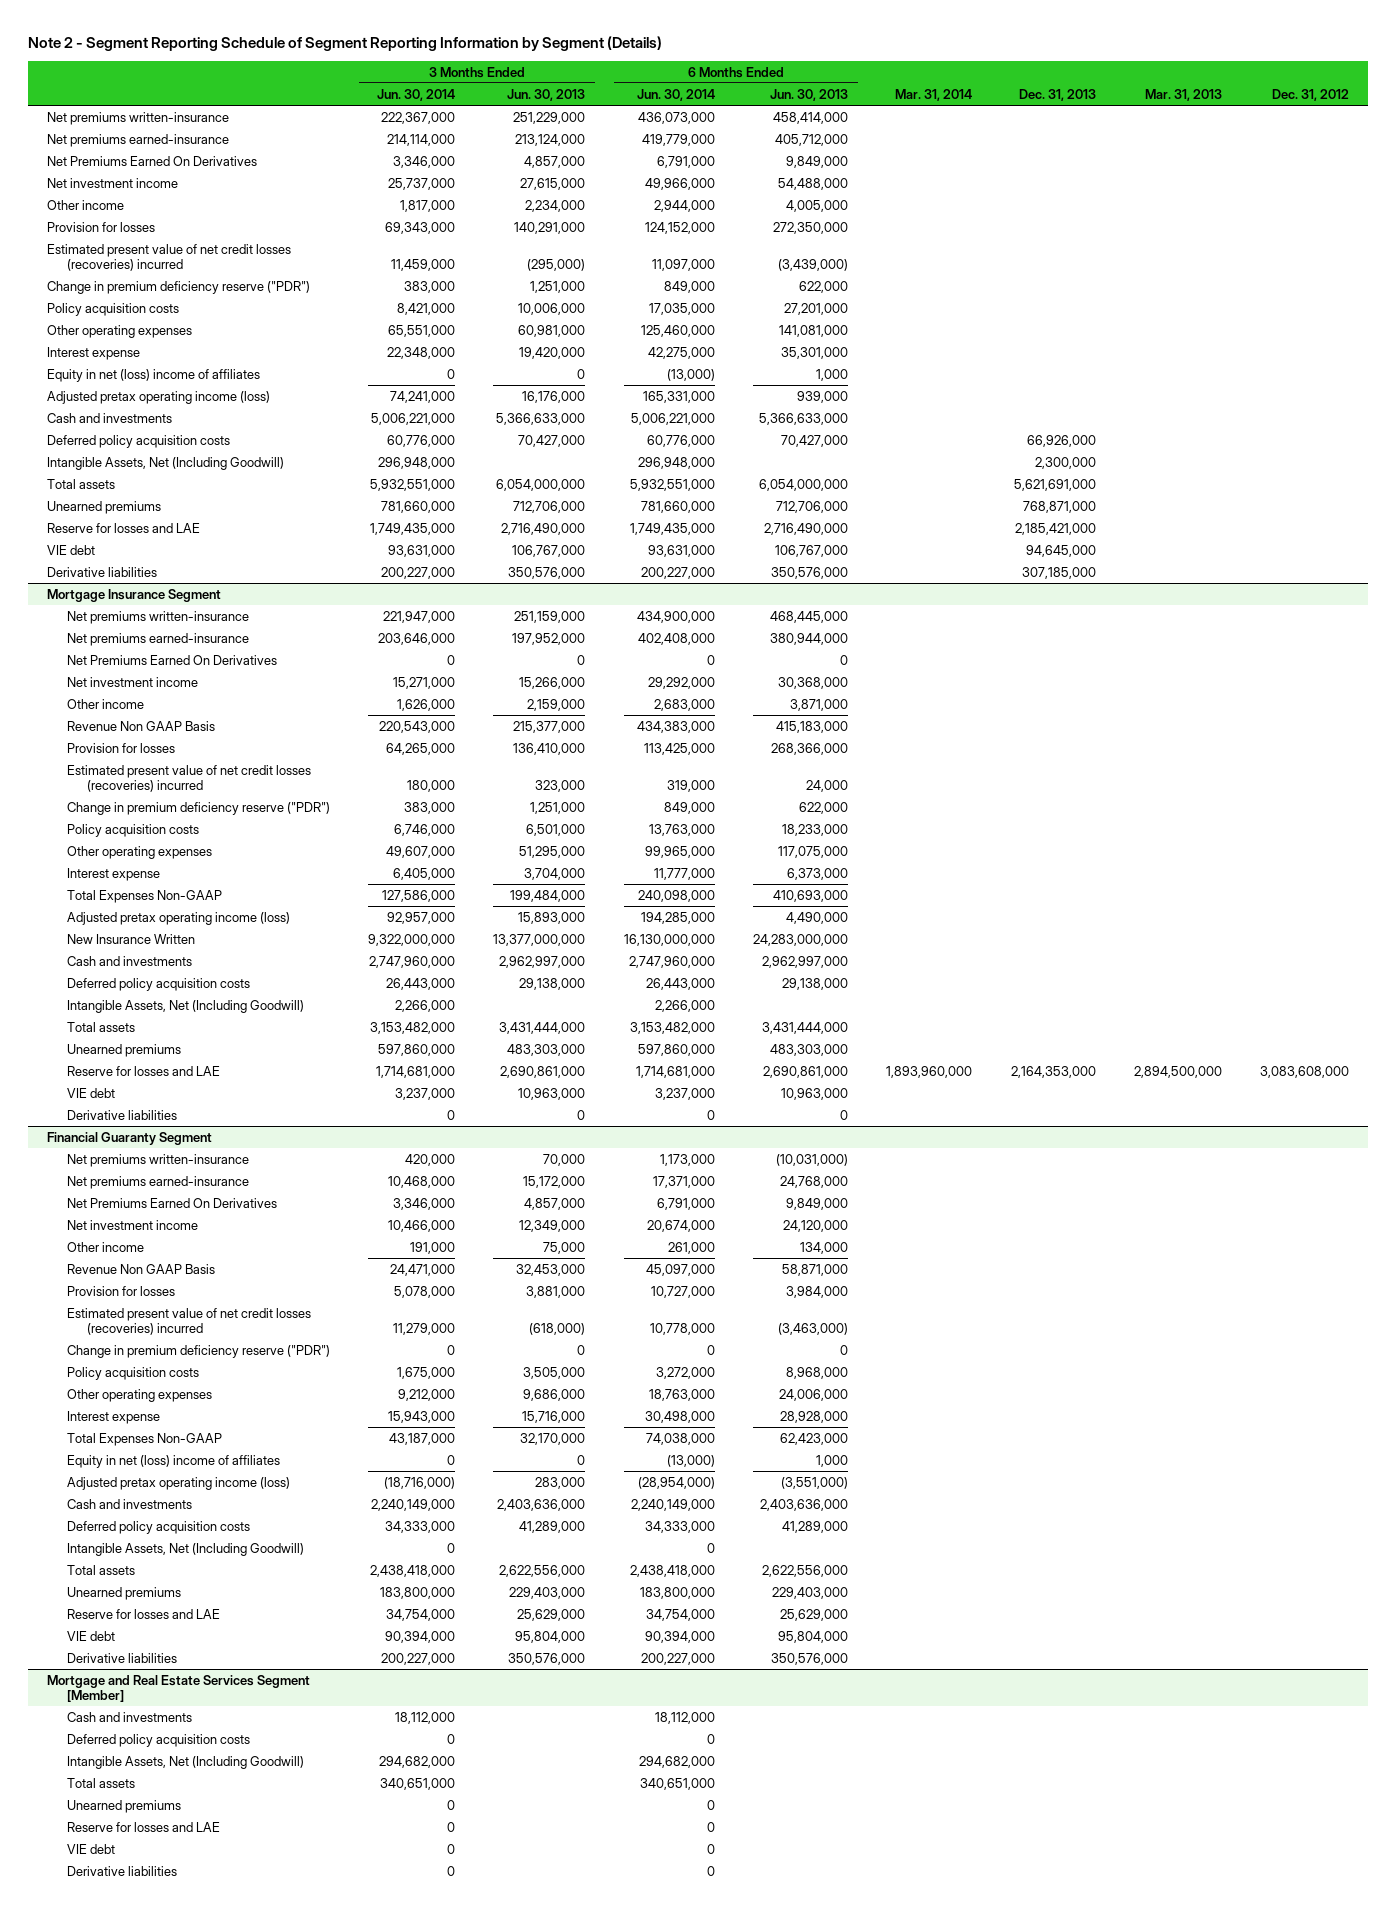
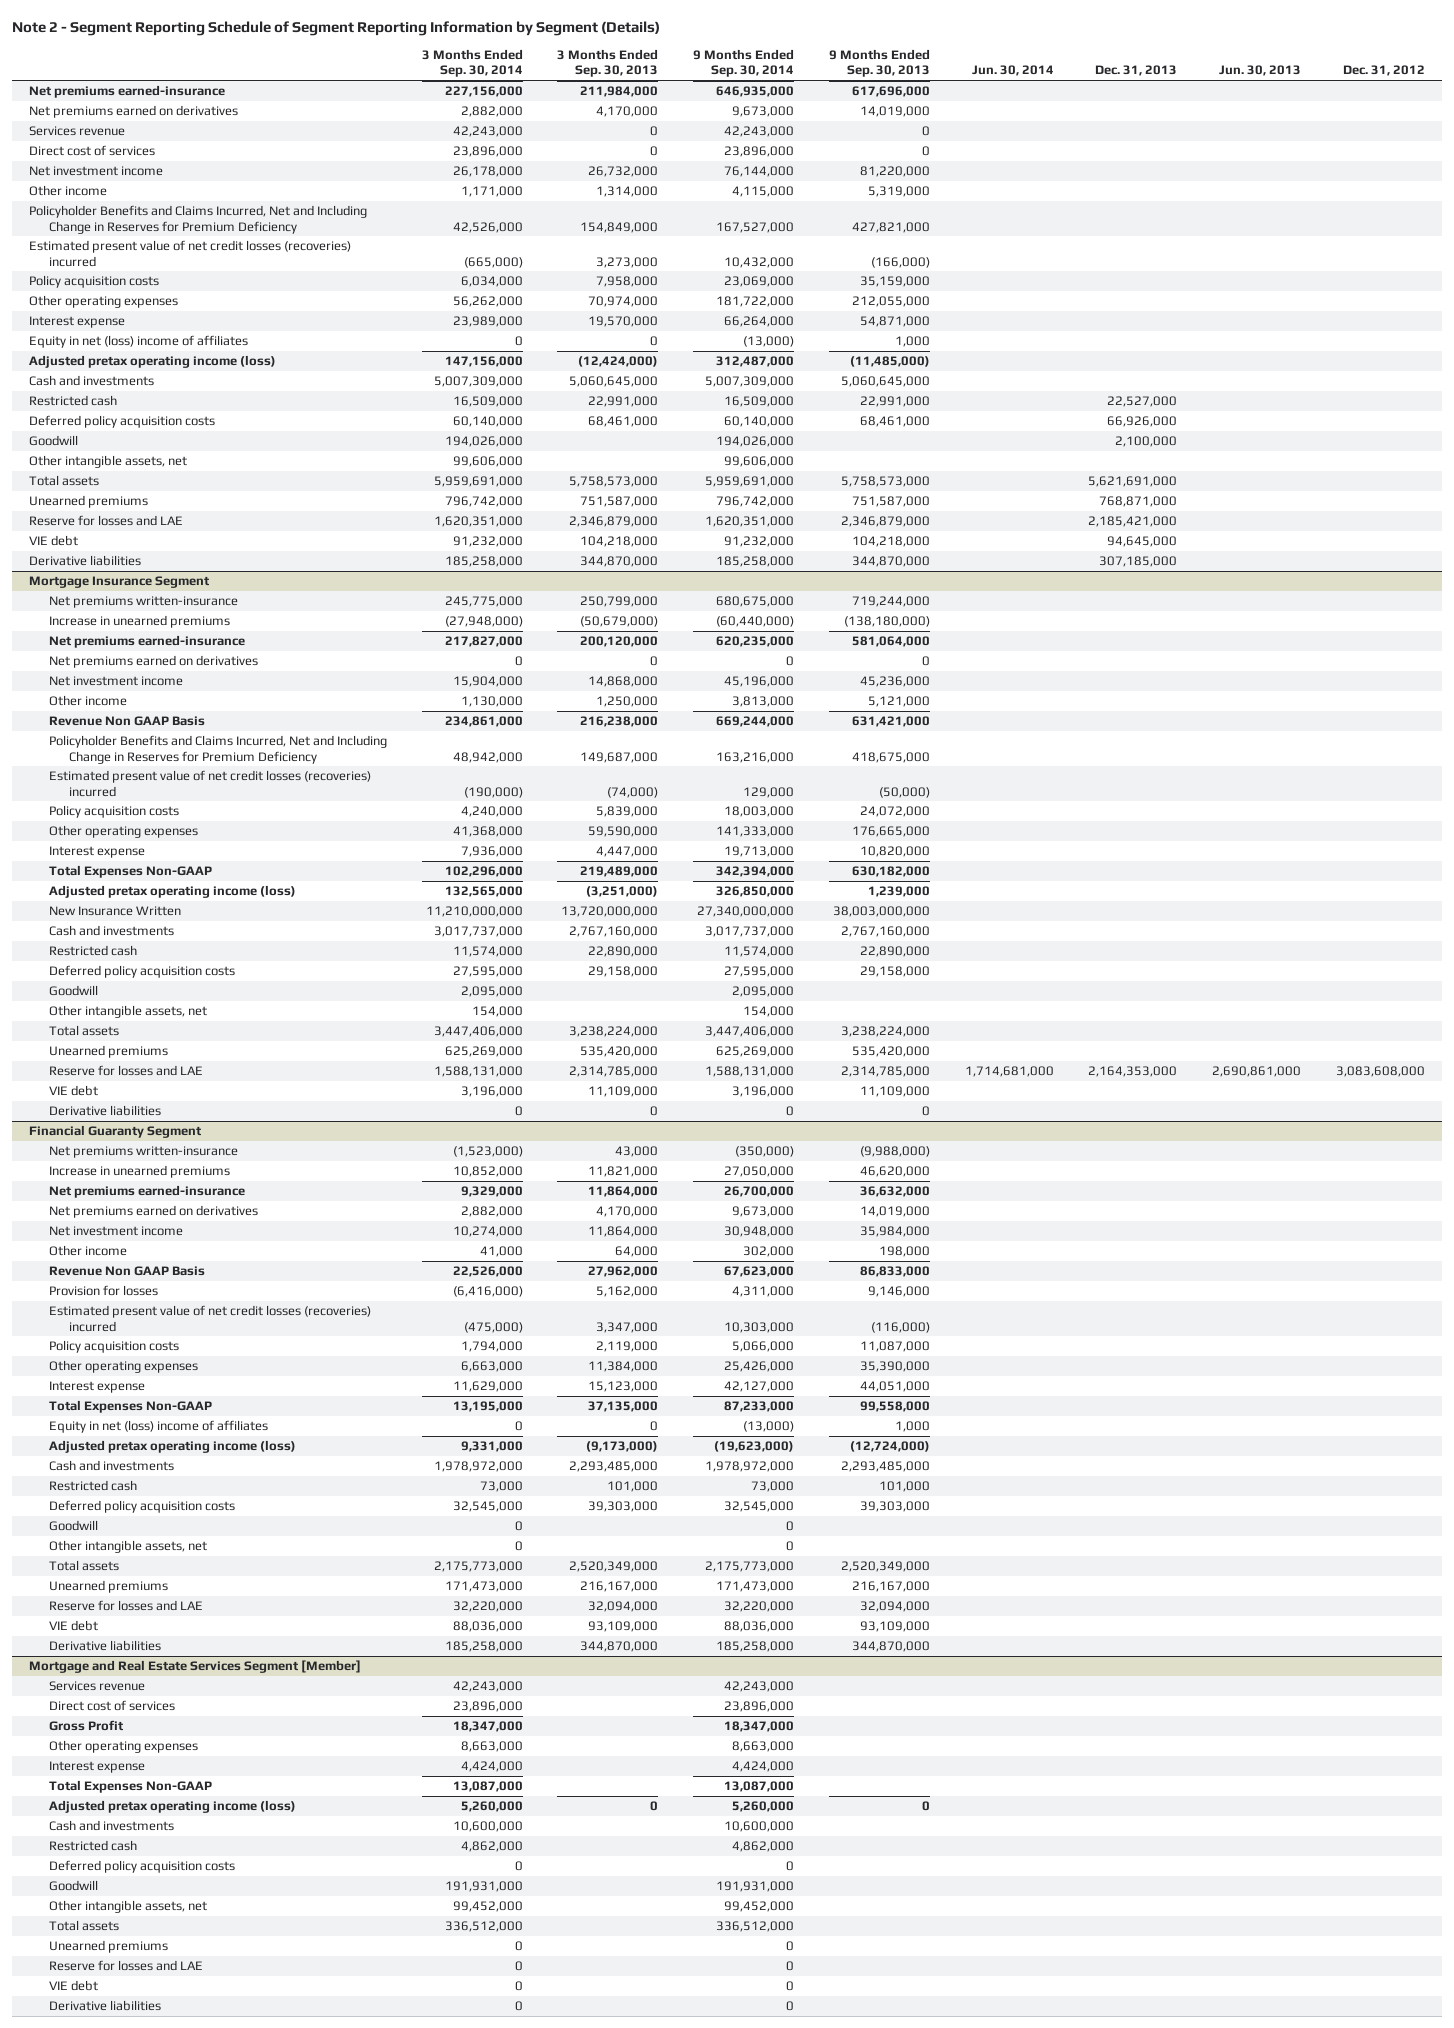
- | 3 Months Ended Jun. 30, 2014 | 3 Months Ended Jun. 30, 2013 | 6 Months Ended Jun. 30, 2014 | 6 Months Ended Jun. 30, 2013 | Mar. 31, 2014 | Dec. 31, 2013 | Mar. 31, 2013 | Dec. 31, 2012
+ | 3 Months Ended Sep. 30, 2014 | 3 Months Ended Sep. 30, 2013 | 9 Months Ended Sep. 30, 2014 | 9 Months Ended Sep. 30, 2013 | Jun. 30, 2014 | Dec. 31, 2013 | Jun. 30, 2013 | Dec. 31, 2012
- Net premiums written-insurance | 222,367,000 | 251,229,000 | 436,073,000 | 458,414,000 | | | |
- Net Premiums Earned On Derivatives | 3,346,000 | 4,857,000 | 6,791,000 | 9,849,000 | | | |
+ Net premiums earned on derivatives | 2,882,000 | 4,170,000 | 9,673,000 | 14,019,000 | | | |
+ Services revenue | 42,243,000 | 0 | 42,243,000 | 0 | | | |
+ Direct cost of services | 23,896,000 | 0 | 23,896,000 | 0 | | | |
- Provision for losses | 69,343,000 | 140,291,000 | 124,152,000 | 272,350,000 | | | |
+ Policyholder Benefits and Claims Incurred, Net and Including Change in Reserves for Premium Deficiency | 42,526,000 | 154,849,000 | 167,527,000 | 427,821,000 | | | |
- Change in premium deficiency reserve ("PDR") | 383,000 | 1,251,000 | 849,000 | 622,000 | | | |
+ Restricted cash | 16,509,000 | 22,991,000 | 16,509,000 | 22,991,000 | | 22,527,000 | |
- Intangible Assets, Net (Including Goodwill) | 296,948,000 | | 296,948,000 | | | 2,300,000 | |
+ Goodwill | 194,026,000 | | 194,026,000 | | | 2,100,000 | |
+ Other intangible assets, net | 99,606,000 | | 99,606,000 | | | | |
@ Mortgage Insurance Segment
+ Increase in unearned premiums | (27,948,000) | (50,679,000) | (60,440,000) | (138,180,000) | | | |
- Net Premiums Earned On Derivatives | 0 | 0 | 0 | 0 | | | |
+ Net premiums earned on derivatives | 0 | 0 | 0 | 0 | | | |
- Provision for losses | 64,265,000 | 136,410,000 | 113,425,000 | 268,366,000 | | | |
+ Policyholder Benefits and Claims Incurred, Net and Including Change in Reserves for Premium Deficiency | 48,942,000 | 149,687,000 | 163,216,000 | 418,675,000 | | | |
- Change in premium deficiency reserve ("PDR") | 383,000 | 1,251,000 | 849,000 | 622,000 | | | |
+ Restricted cash | 11,574,000 | 22,890,000 | 11,574,000 | 22,890,000 | | | |
- Intangible Assets, Net (Including Goodwill) | 2,266,000 | | 2,266,000 | | | | |
+ Goodwill | 2,095,000 | | 2,095,000 | | | | |
+ Other intangible assets, net | 154,000 | | 154,000 | | | | |
@ Financial Guaranty Segment
+ Increase in unearned premiums | 10,852,000 | 11,821,000 | 27,050,000 | 46,620,000 | | | |
- Net Premiums Earned On Derivatives | 3,346,000 | 4,857,000 | 6,791,000 | 9,849,000 | | | |
+ Net premiums earned on derivatives | 2,882,000 | 4,170,000 | 9,673,000 | 14,019,000 | | | |
- Change in premium deficiency reserve ("PDR") | 0 | 0 | 0 | 0 | | | |
+ Restricted cash | 73,000 | 101,000 | 73,000 | 101,000 | | | |
- Intangible Assets, Net (Including Goodwill) | 0 | | 0 | | | | |
+ Goodwill | 0 | | 0 | | | | |
+ Other intangible assets, net | 0 | | 0 | | | | |
@ Mortgage and Real Estate Services Segment [Member]
+ Services revenue | 42,243,000 | | 42,243,000 | | | | |
+ Direct cost of services | 23,896,000 | | 23,896,000 | | | | |
+ Gross Profit | 18,347,000 | | 18,347,000 | | | | |
+ Other operating expenses | 8,663,000 | | 8,663,000 | | | | |
+ Interest expense | 4,424,000 | | 4,424,000 | | | | |
+ Total Expenses Non-GAAP | 13,087,000 | | 13,087,000 | | | | |
+ Adjusted pretax operating income (loss) | 5,260,000 | 0 | 5,260,000 | 0 | | | |
+ Restricted cash | 4,862,000 | | 4,862,000 | | | | |
- Intangible Assets, Net (Including Goodwill) | 294,682,000 | | 294,682,000 | | | | |
+ Goodwill | 191,931,000 | | 191,931,000 | | | | |
+ Other intangible assets, net | 99,452,000 | | 99,452,000 | | | | |

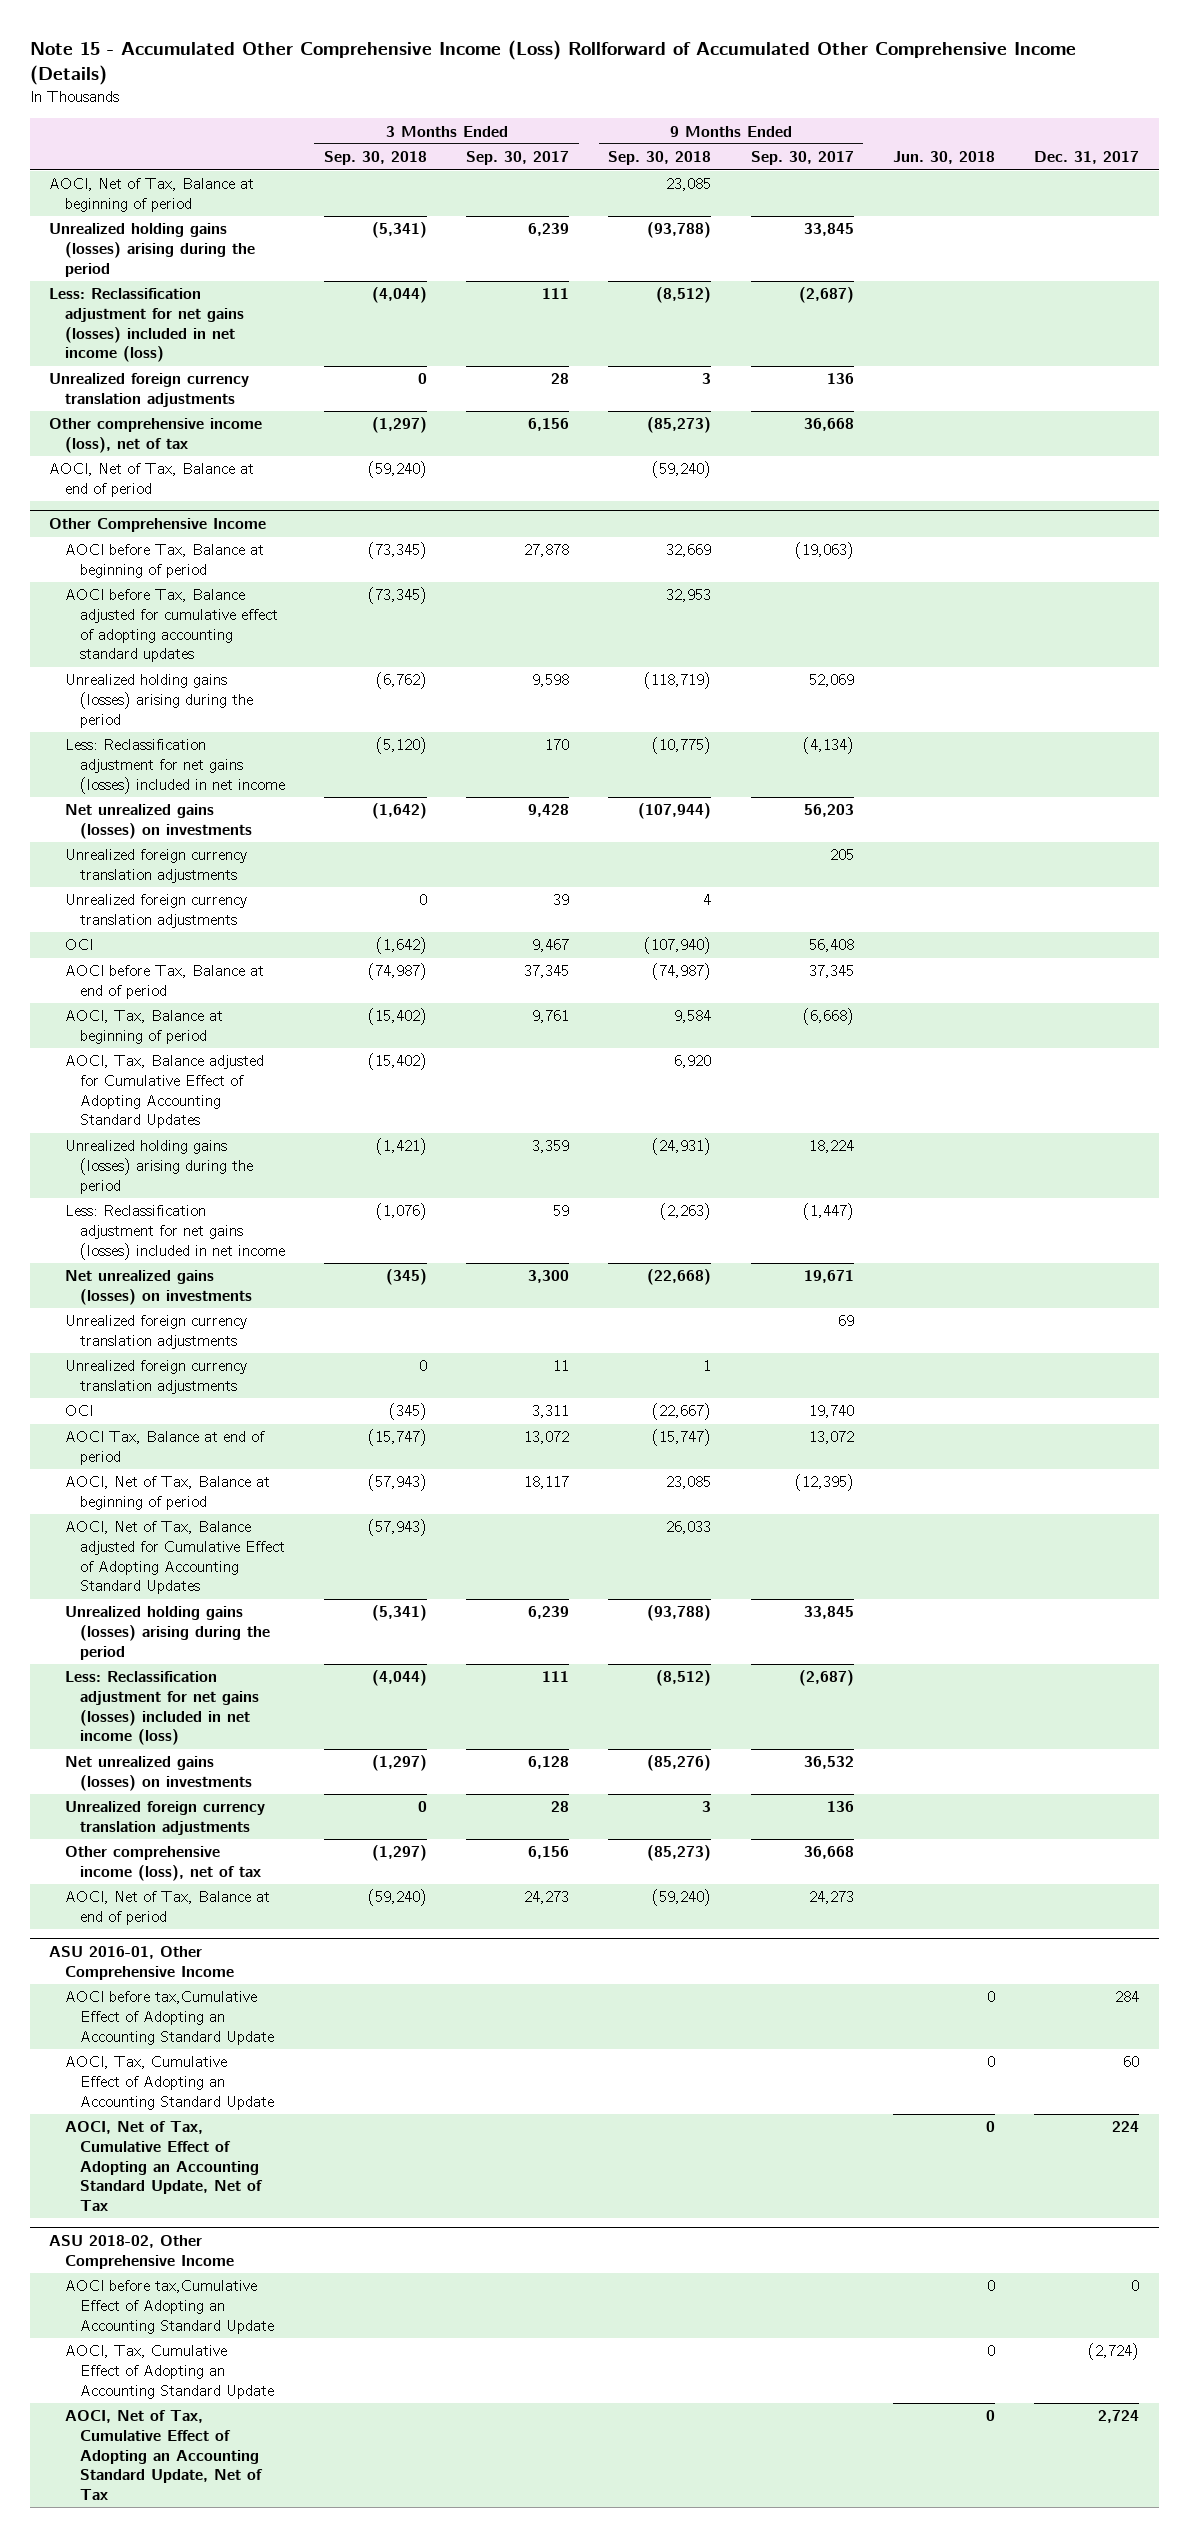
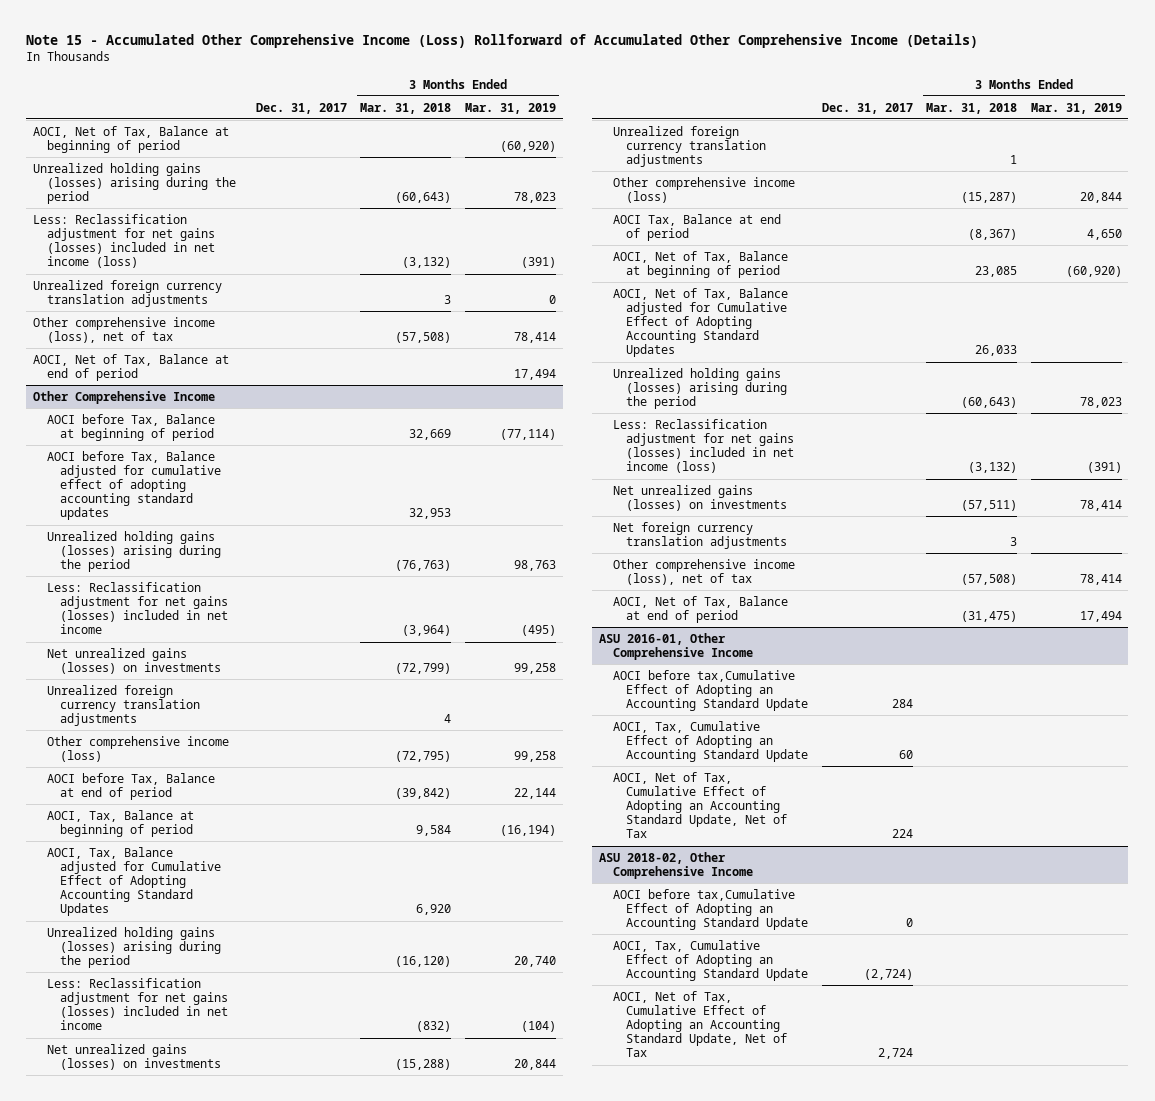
- | 3 Months Ended Sep. 30, 2018 | 3 Months Ended Sep. 30, 2017 | 9 Months Ended Sep. 30, 2018 | 9 Months Ended Sep. 30, 2017 | Jun. 30, 2018 | Dec. 31, 2017
+ | Dec. 31, 2017 | 3 Months Ended Mar. 31, 2018 | 3 Months Ended Mar. 31, 2019
@ Other Comprehensive Income
- Unrealized foreign currency translation adjustments | 0 | 39 | 4 | | |
- OCI | (1,642) | 9,467 | (107,940) | 56,408 | |
+ Other comprehensive income (loss) | | (72,795) | 99,258
- Unrealized foreign currency translation adjustments | 0 | 11 | 1 | | |
- OCI | (345) | 3,311 | (22,667) | 19,740 | |
+ Other comprehensive income (loss) | | (15,287) | 20,844
- Unrealized foreign currency translation adjustments | 0 | 28 | 3 | 136 | |
+ Net foreign currency translation adjustments | | 3 |

